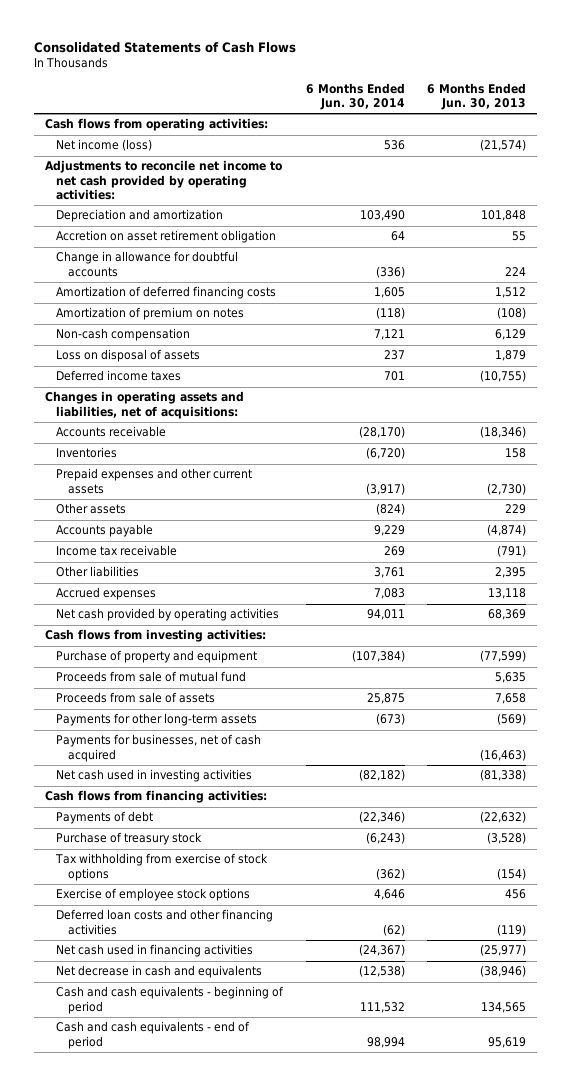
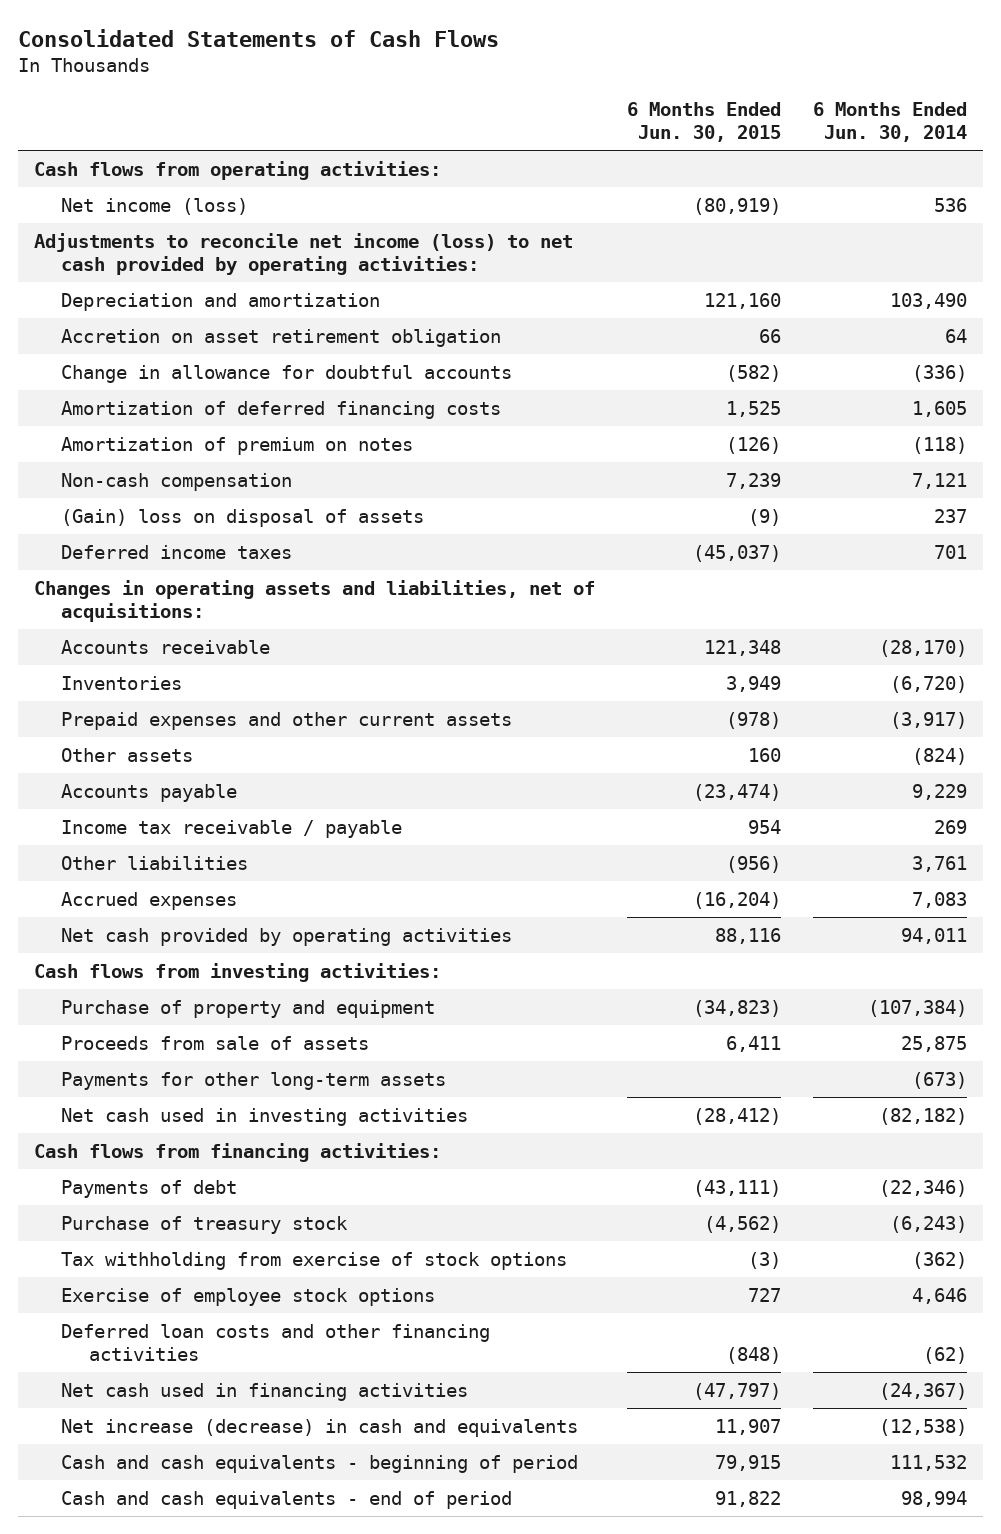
- | 6 Months Ended Jun. 30, 2014 | 6 Months Ended Jun. 30, 2013
+ | 6 Months Ended Jun. 30, 2015 | 6 Months Ended Jun. 30, 2014
- Adjustments to reconcile net income to net cash provided by operating activities:
+ Adjustments to reconcile net income (loss) to net cash provided by operating activities:
- Loss on disposal of assets | 237 | 1,879
+ (Gain) loss on disposal of assets | (9) | 237
- Income tax receivable | 269 | (791)
+ Income tax receivable / payable | 954 | 269
- Proceeds from sale of mutual fund | | 5,635
- Payments for businesses, net of cash acquired | | (16,463)
- Net decrease in cash and equivalents | (12,538) | (38,946)
+ Net increase (decrease) in cash and equivalents | 11,907 | (12,538)

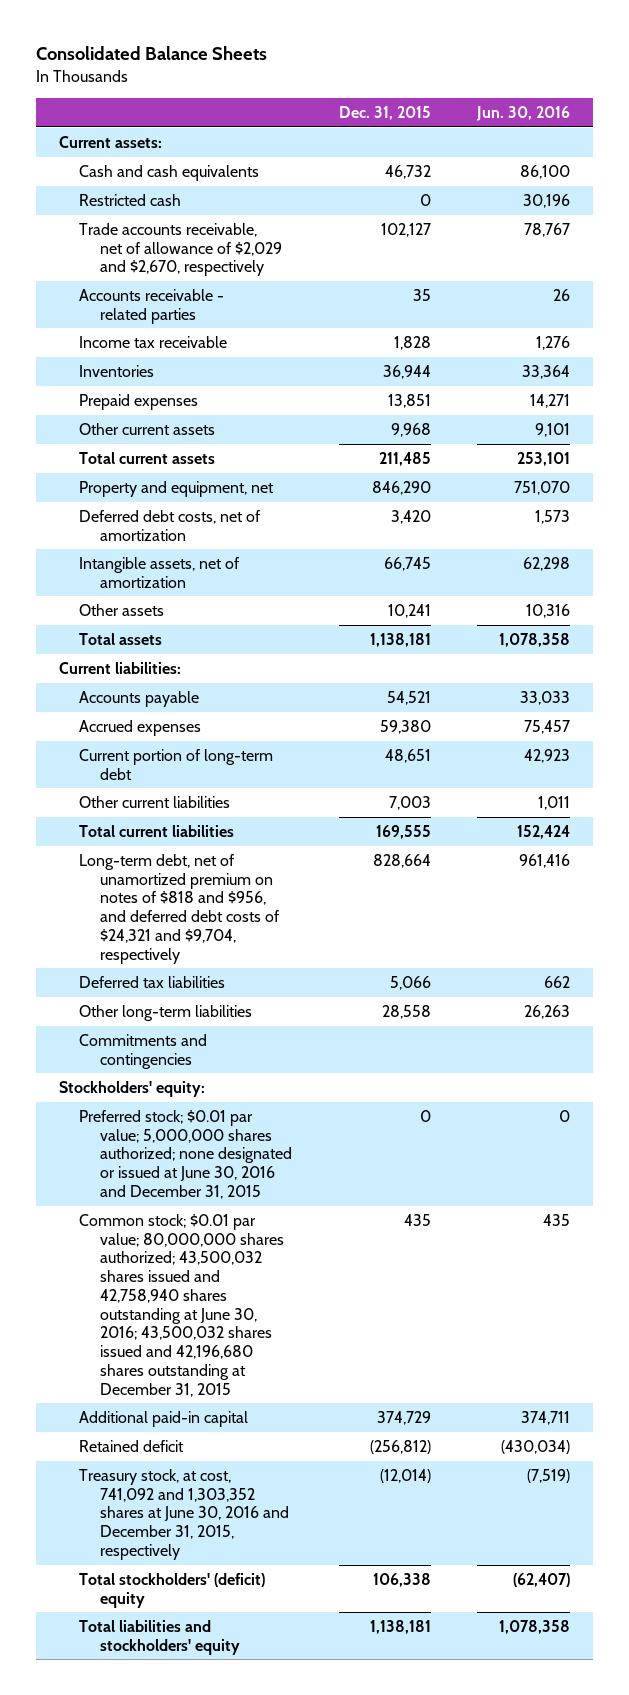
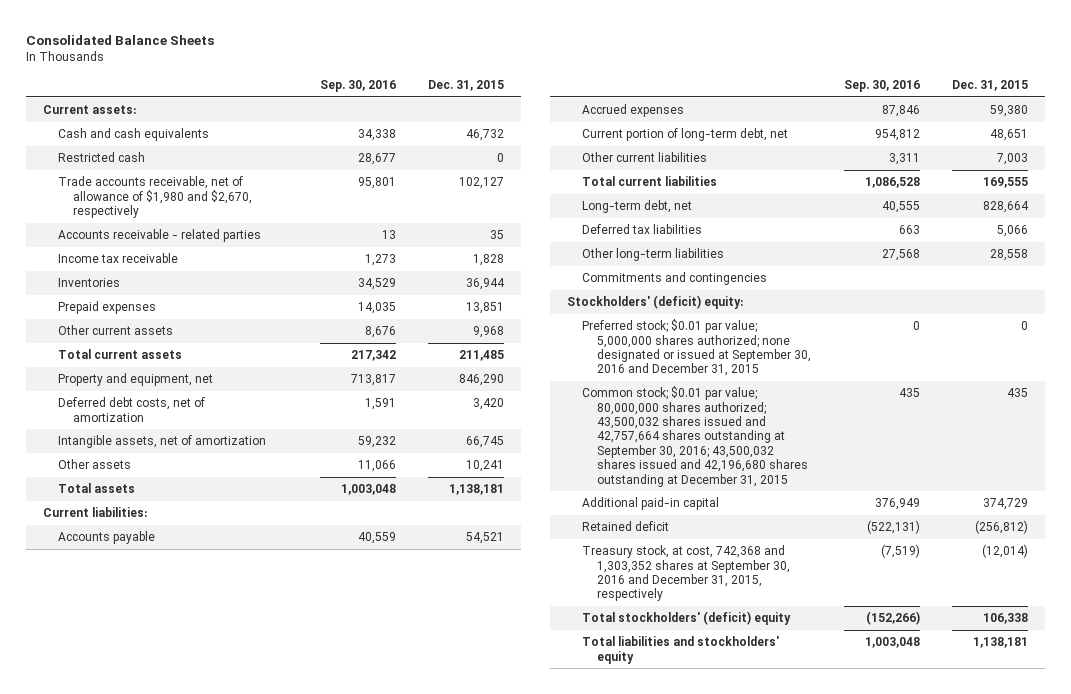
- | Dec. 31, 2015 | Jun. 30, 2016
+ | Sep. 30, 2016 | Dec. 31, 2015
- Trade accounts receivable, net of allowance of $2,029 and $2,670, respectively | 102,127 | 78,767
+ Trade accounts receivable, net of allowance of $1,980 and $2,670, respectively | 95,801 | 102,127
- Current portion of long-term debt | 48,651 | 42,923
+ Current portion of long-term debt, net | 954,812 | 48,651
- Long-term debt, net of unamortized premium on notes of $818 and $956, and deferred debt costs of $24,321 and $9,704, respectively | 828,664 | 961,416
+ Long-term debt, net | 40,555 | 828,664
- Stockholders' equity:
- Preferred stock; $0.01 par value; 5,000,000 shares authorized; none designated or issued at June 30, 2016 and December 31, 2015 | 0 | 0
- Common stock; $0.01 par value; 80,000,000 shares authorized; 43,500,032 shares issued and 42,758,940 shares outstanding at June 30, 2016; 43,500,032 shares issued and 42,196,680 shares outstanding at December 31, 2015 | 435 | 435
+ Stockholders' (deficit) equity:
+ Preferred stock; $0.01 par value; 5,000,000 shares authorized; none designated or issued at September 30, 2016 and December 31, 2015 | 0 | 0
+ Common stock; $0.01 par value; 80,000,000 shares authorized; 43,500,032 shares issued and 42,757,664 shares outstanding at September 30, 2016; 43,500,032 shares issued and 42,196,680 shares outstanding at December 31, 2015 | 435 | 435
- Treasury stock, at cost, 741,092 and 1,303,352 shares at June 30, 2016 and December 31, 2015, respectively | (12,014) | (7,519)
+ Treasury stock, at cost, 742,368 and 1,303,352 shares at September 30, 2016 and December 31, 2015, respectively | (7,519) | (12,014)

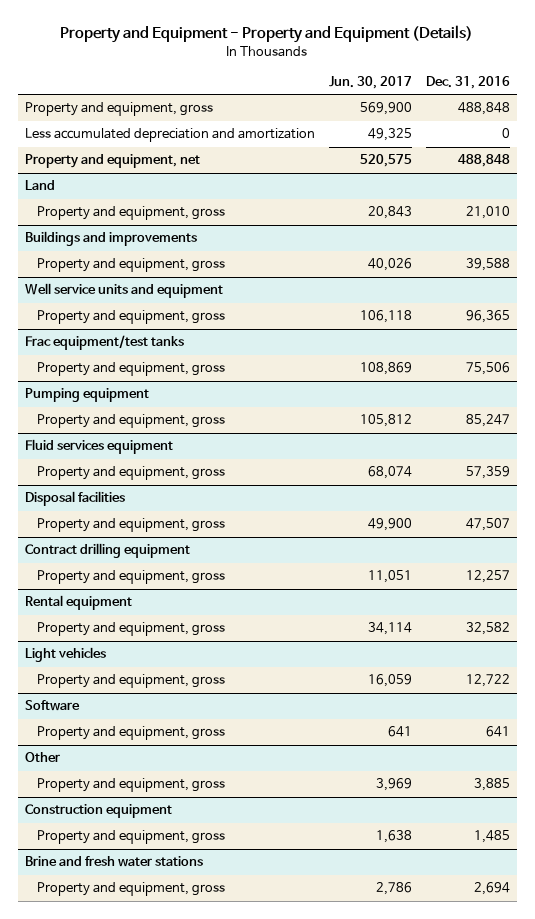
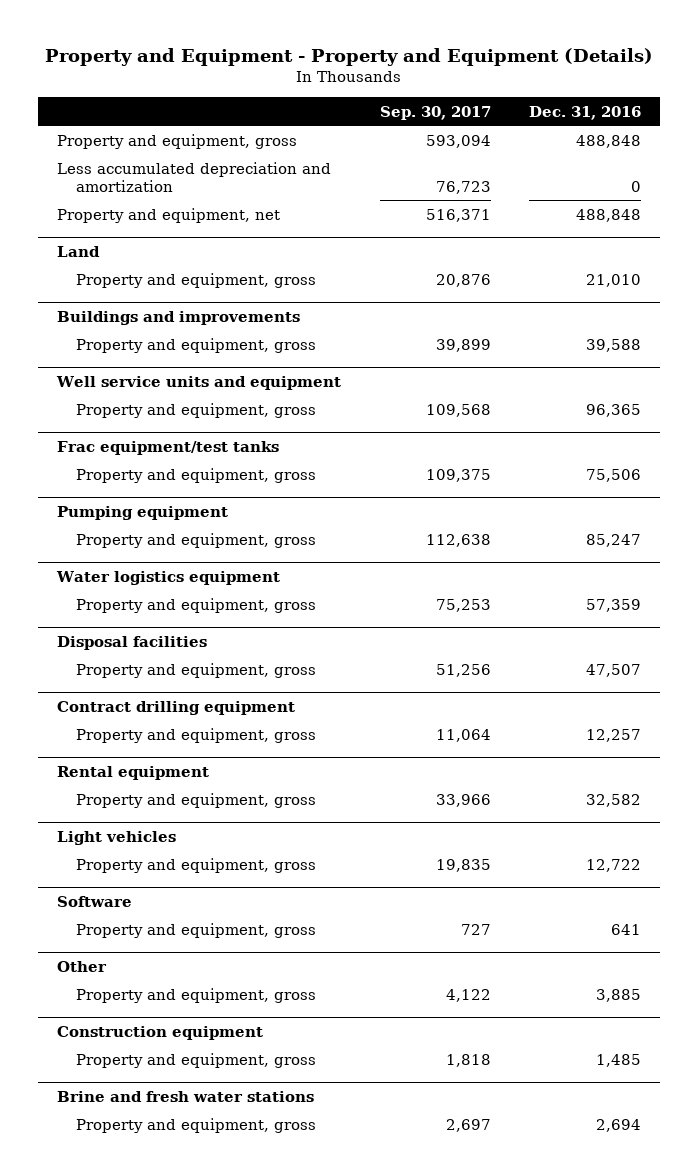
- | Jun. 30, 2017 | Dec. 31, 2016
+ | Sep. 30, 2017 | Dec. 31, 2016
- Fluid services equipment
+ Water logistics equipment

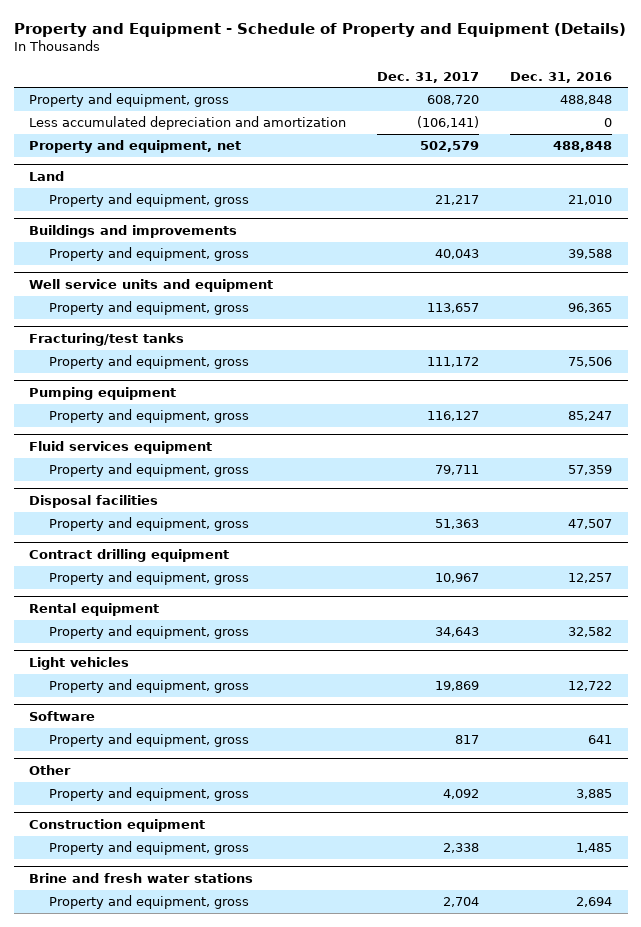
- Property and Equipment - Property and Equipment (Details)
+ Property and Equipment - Schedule of Property and Equipment (Details)
- | Sep. 30, 2017 | Dec. 31, 2016
+ | Dec. 31, 2017 | Dec. 31, 2016
- Frac equipment/test tanks
+ Fracturing/test tanks
- Water logistics equipment
+ Fluid services equipment

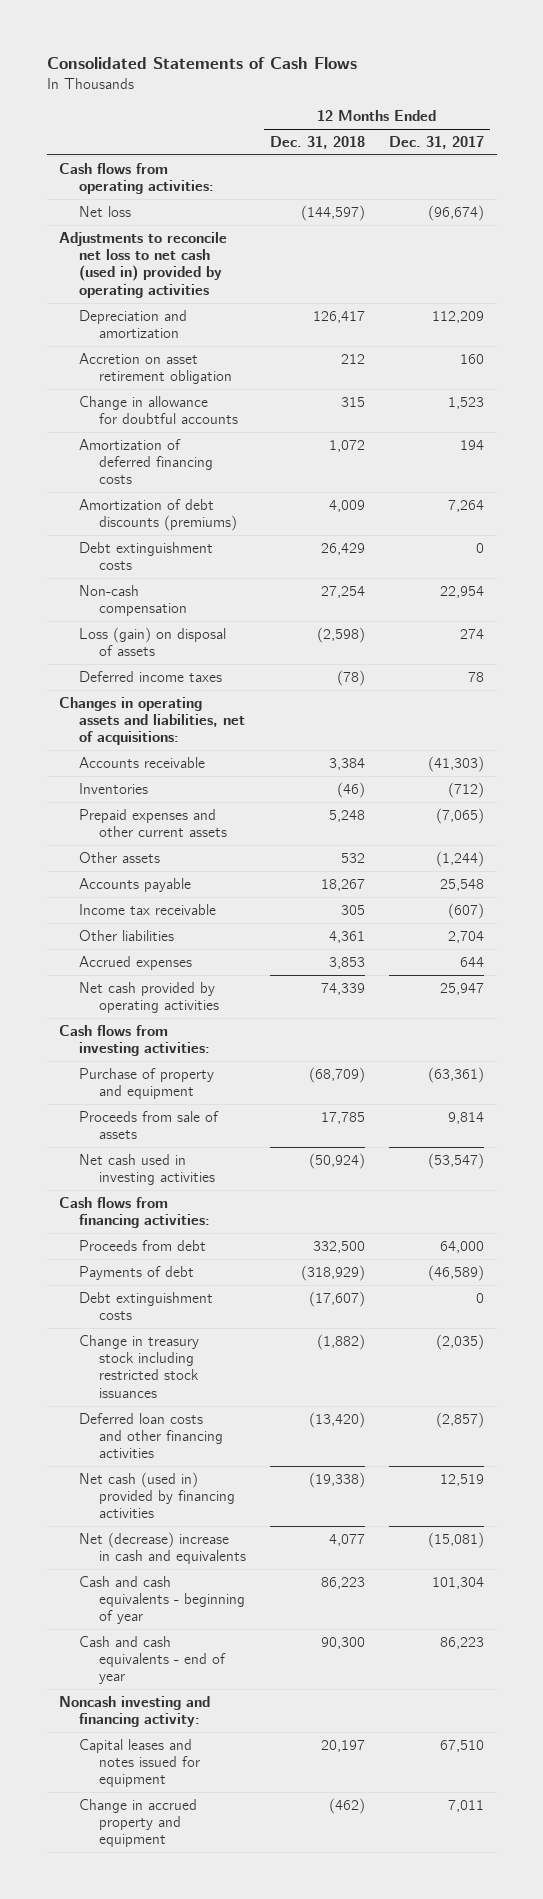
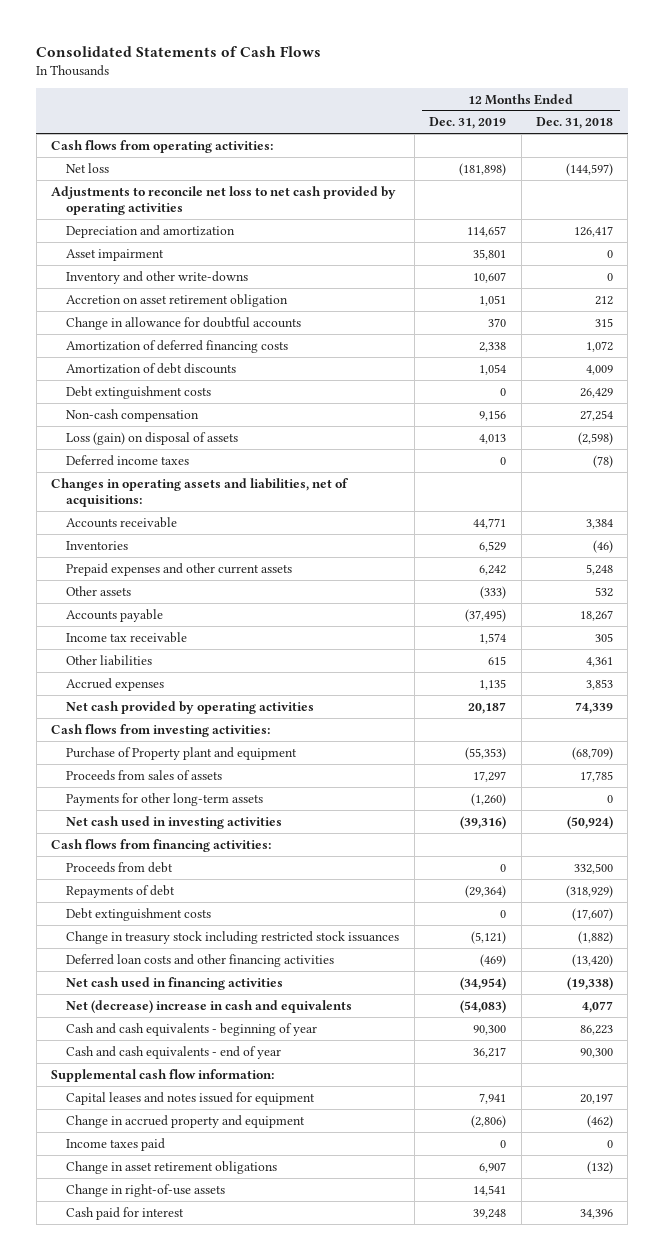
- | 12 Months Ended Dec. 31, 2018 | 12 Months Ended Dec. 31, 2017
+ | 12 Months Ended Dec. 31, 2019 | 12 Months Ended Dec. 31, 2018
- Adjustments to reconcile net loss to net cash (used in) provided by operating activities
+ Adjustments to reconcile net loss to net cash provided by operating activities
+ Asset impairment | 35,801 | 0
+ Inventory and other write-downs | 10,607 | 0
- Amortization of debt discounts (premiums) | 4,009 | 7,264
+ Amortization of debt discounts | 1,054 | 4,009
- Purchase of property and equipment | (68,709) | (63,361)
- Proceeds from sale of assets | 17,785 | 9,814
+ Purchase of Property plant and equipment | (55,353) | (68,709)
+ Proceeds from sales of assets | 17,297 | 17,785
+ Payments for other long-term assets | (1,260) | 0
- Payments of debt | (318,929) | (46,589)
+ Repayments of debt | (29,364) | (318,929)
- Net cash (used in) provided by financing activities | (19,338) | 12,519
+ Net cash used in financing activities | (34,954) | (19,338)
- Noncash investing and financing activity:
+ Supplemental cash flow information:
+ Income taxes paid | 0 | 0
+ Change in asset retirement obligations | 6,907 | (132)
+ Change in right-of-use assets | 14,541 |
+ Cash paid for interest | 39,248 | 34,396

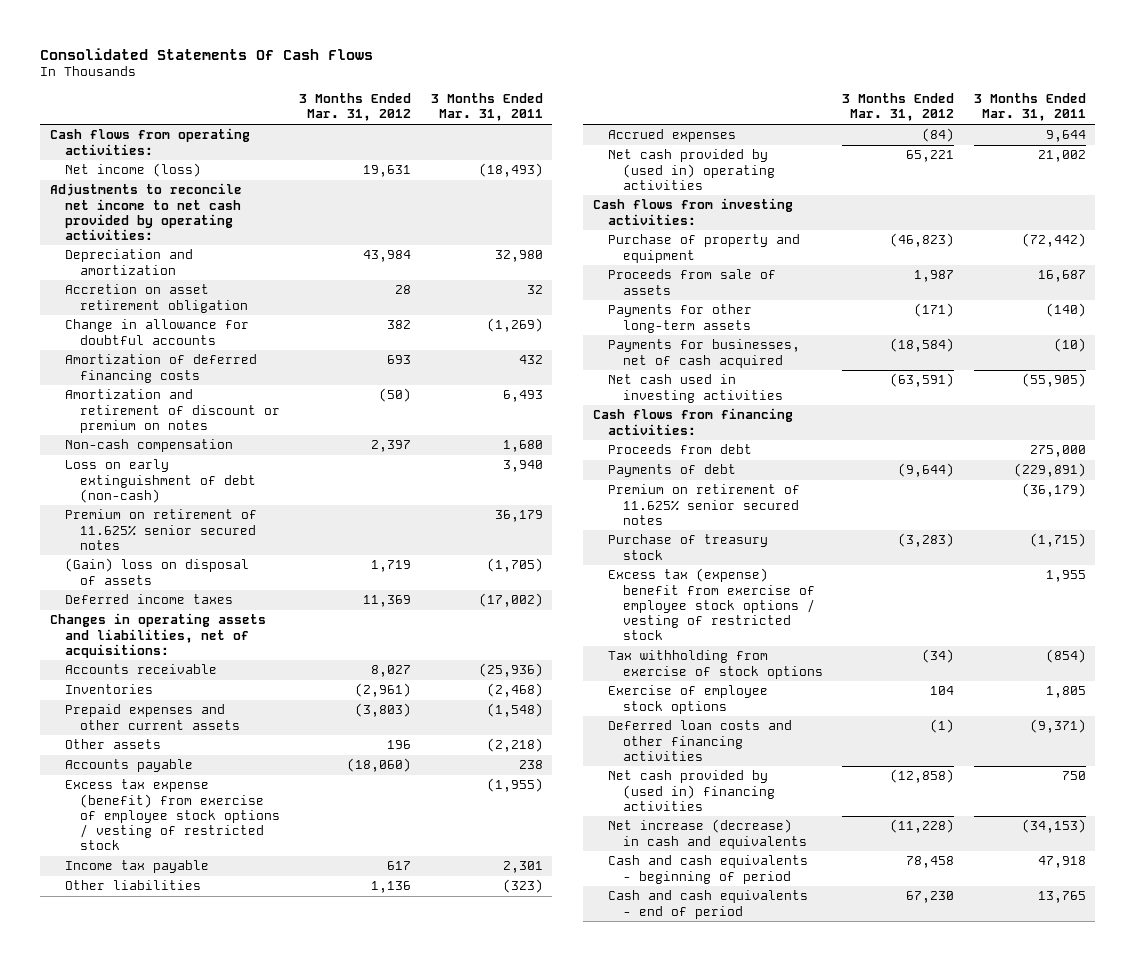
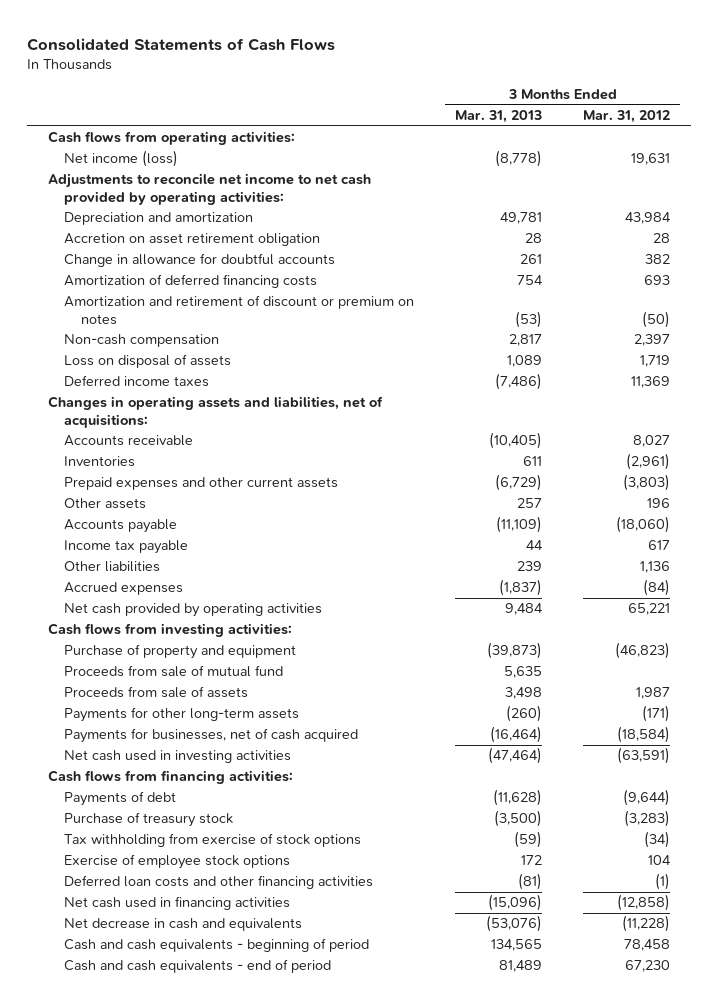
- Consolidated Statements Of Cash Flows
+ Consolidated Statements of Cash Flows
- | 3 Months Ended Mar. 31, 2012 | 3 Months Ended Mar. 31, 2011
+ | 3 Months Ended Mar. 31, 2013 | 3 Months Ended Mar. 31, 2012
- Loss on early extinguishment of debt (non-cash) | | 3,940
- Premium on retirement of 11.625% senior secured notes | | 36,179
- (Gain) loss on disposal of assets | 1,719 | (1,705)
+ Loss on disposal of assets | 1,089 | 1,719
- Excess tax expense (benefit) from exercise of employee stock options / vesting of restricted stock | | (1,955)
- Net cash provided by (used in) operating activities | 65,221 | 21,002
+ Net cash provided by operating activities | 9,484 | 65,221
+ Proceeds from sale of mutual fund | 5,635 |
- Proceeds from debt | | 275,000
- Premium on retirement of 11.625% senior secured notes | | (36,179)
- Excess tax (expense) benefit from exercise of employee stock options / vesting of restricted stock | | 1,955
- Net cash provided by (used in) financing activities | (12,858) | 750
- Net increase (decrease) in cash and equivalents | (11,228) | (34,153)
+ Net cash used in financing activities | (15,096) | (12,858)
+ Net decrease in cash and equivalents | (53,076) | (11,228)

